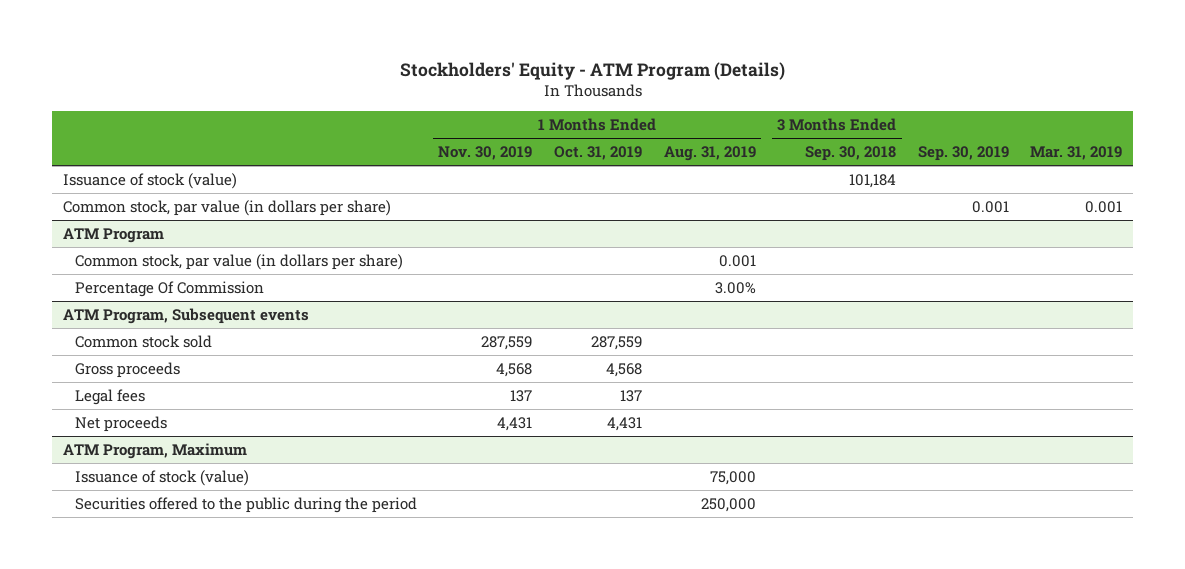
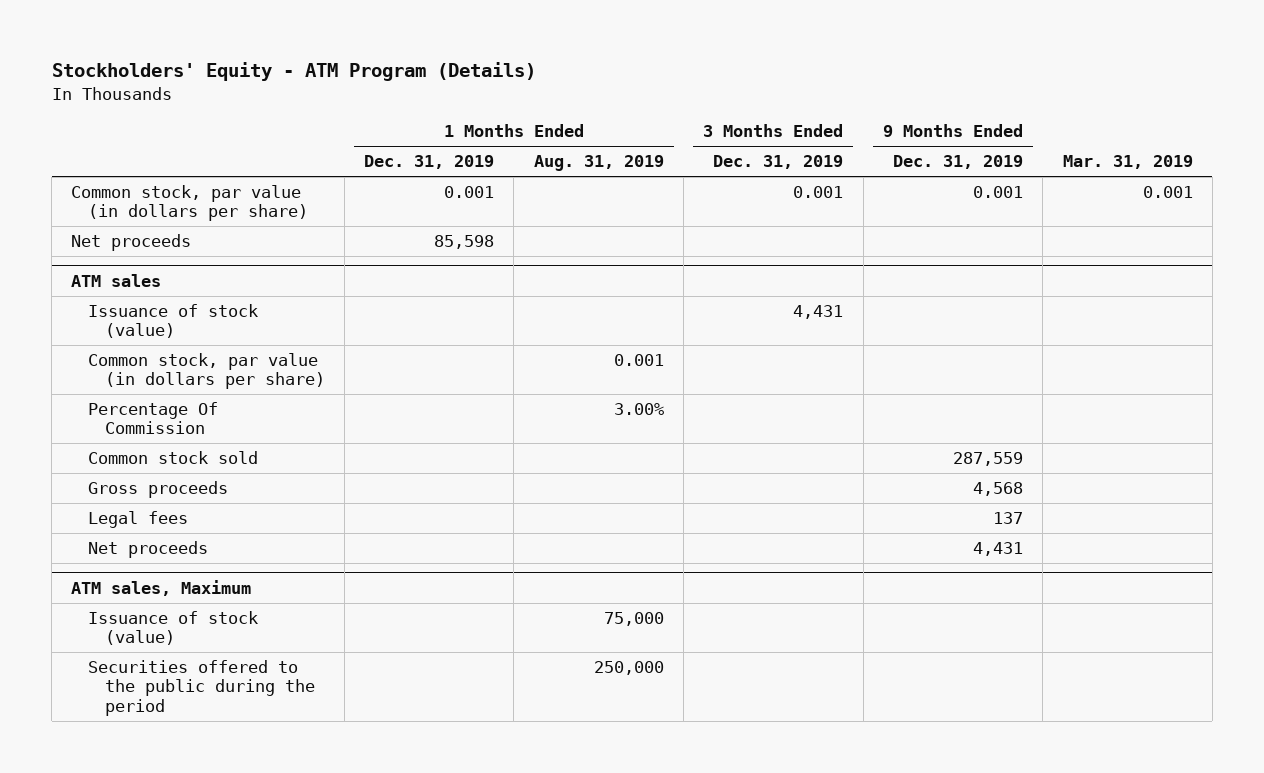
- | 1 Months Ended Nov. 30, 2019 | 1 Months Ended Oct. 31, 2019 | 1 Months Ended Aug. 31, 2019 | 3 Months Ended Sep. 30, 2018 | Sep. 30, 2019 | Mar. 31, 2019
+ | 1 Months Ended Dec. 31, 2019 | 1 Months Ended Aug. 31, 2019 | 3 Months Ended Dec. 31, 2019 | 9 Months Ended Dec. 31, 2019 | Mar. 31, 2019
- Issuance of stock (value) | | | | 101,184 | |
- ATM Program
+ Net proceeds | 85,598 | | | |
+ ATM sales
+ Issuance of stock (value) | | | 4,431 | |
- ATM Program, Subsequent events
- Common stock sold | 287,559 | 287,559 | | | |
- Gross proceeds | 4,568 | 4,568 | | | |
- Legal fees | 137 | 137 | | | |
- Net proceeds | 4,431 | 4,431 | | | |
- ATM Program, Maximum
+ Common stock sold | | | | 287,559 |
+ Gross proceeds | | | | 4,568 |
+ Legal fees | | | | 137 |
+ Net proceeds | | | | 4,431 |
+ ATM sales, Maximum

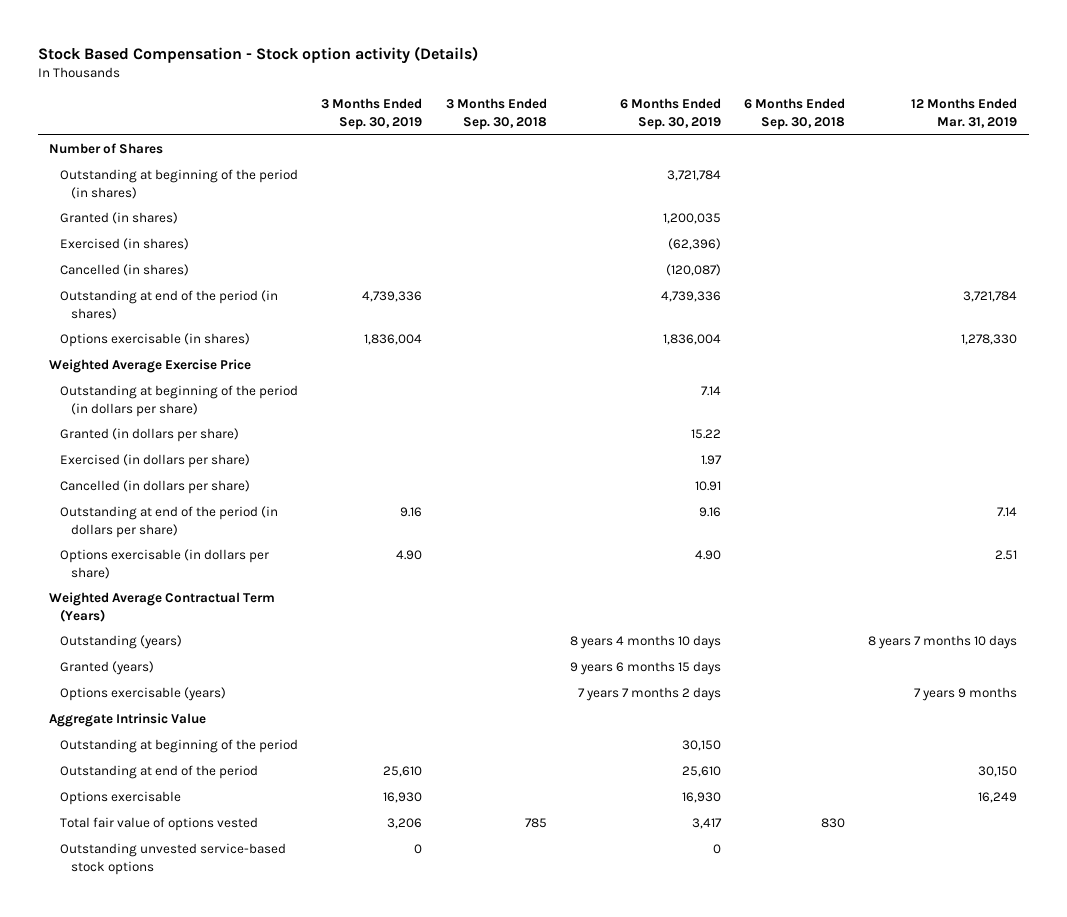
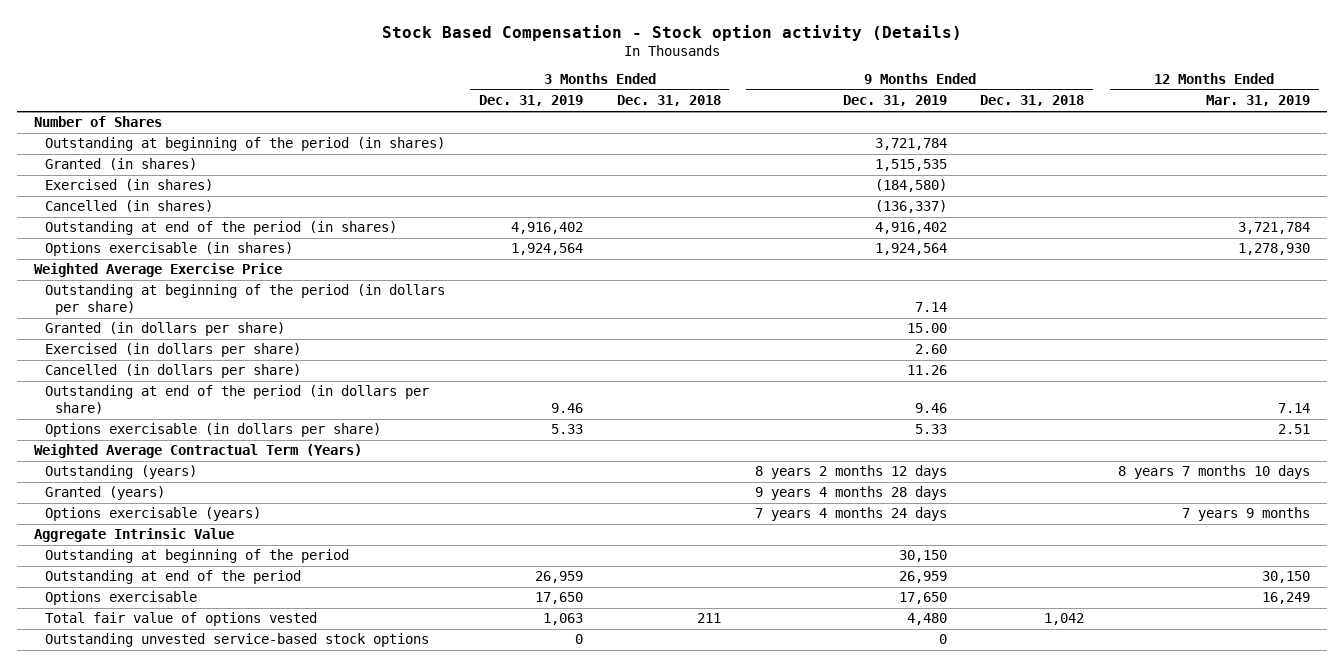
- | 3 Months Ended Sep. 30, 2019 | 3 Months Ended Sep. 30, 2018 | 6 Months Ended Sep. 30, 2019 | 6 Months Ended Sep. 30, 2018 | 12 Months Ended Mar. 31, 2019
+ | 3 Months Ended Dec. 31, 2019 | 3 Months Ended Dec. 31, 2018 | 9 Months Ended Dec. 31, 2019 | 9 Months Ended Dec. 31, 2018 | 12 Months Ended Mar. 31, 2019
- Options exercisable (in shares) | 1,836,004 | | 1,836,004 | | 1,278,330
+ Options exercisable (in shares) | 1,924,564 | | 1,924,564 | | 1,278,930

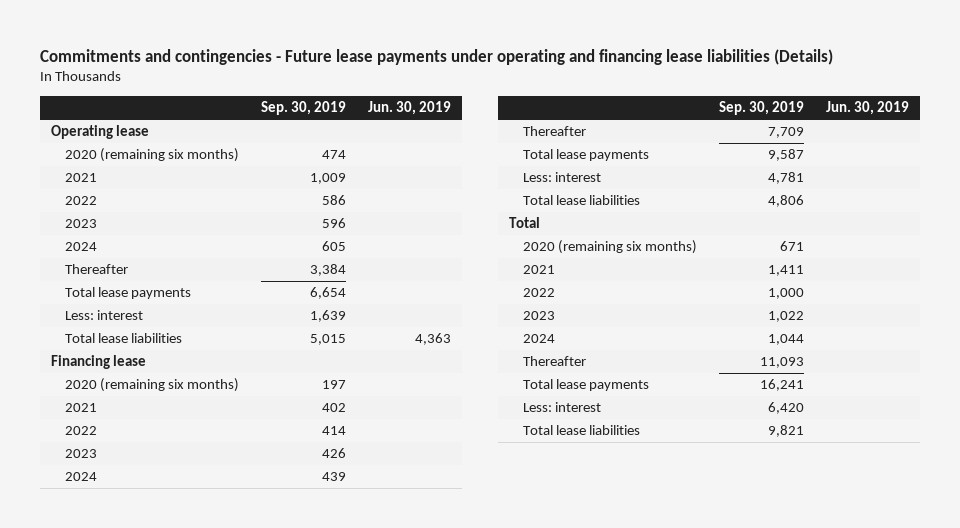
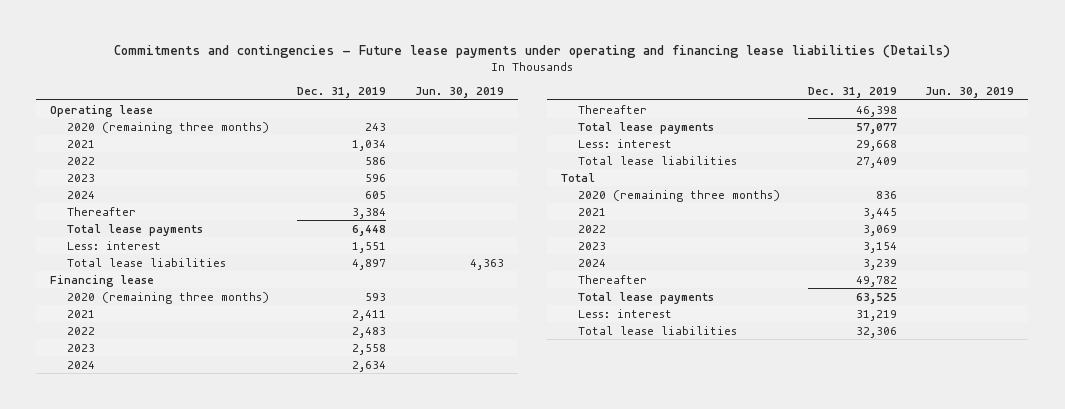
- | Sep. 30, 2019 | Jun. 30, 2019
+ | Dec. 31, 2019 | Jun. 30, 2019
- 2020 (remaining six months) | 474 |
+ 2020 (remaining three months) | 243 |
- 2020 (remaining six months) | 197 |
+ 2020 (remaining three months) | 593 |
- 2020 (remaining six months) | 671 |
+ 2020 (remaining three months) | 836 |

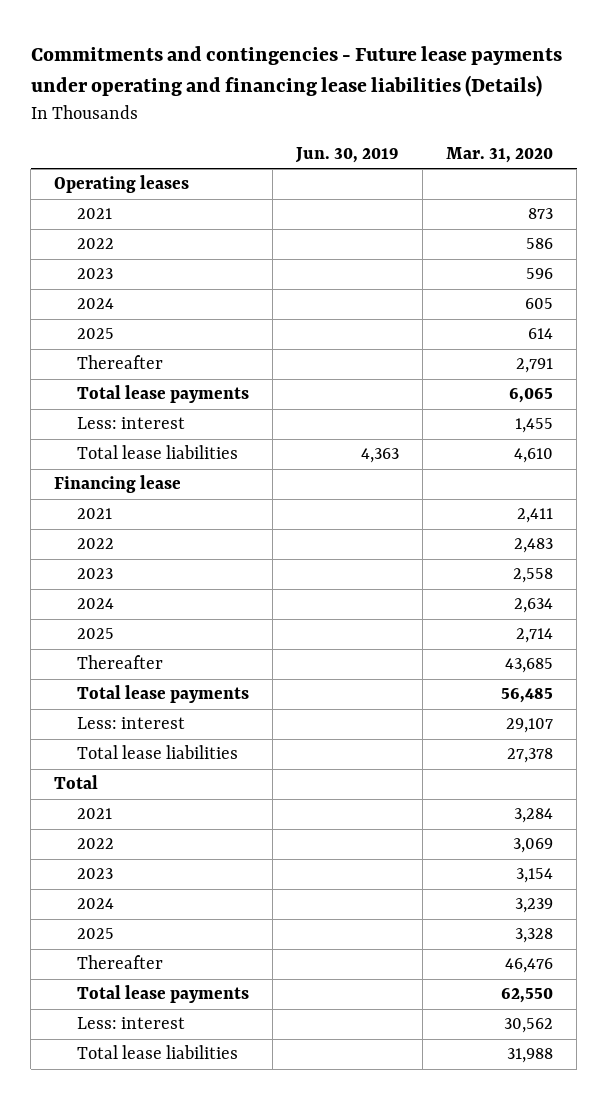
- | Dec. 31, 2019 | Jun. 30, 2019
+ | Jun. 30, 2019 | Mar. 31, 2020
- Operating lease
- 2020 (remaining three months) | 243 |
+ Operating leases
+ 2025 | | 614
- 2020 (remaining three months) | 593 |
+ 2025 | | 2,714
- 2020 (remaining three months) | 836 |
+ 2025 | | 3,328

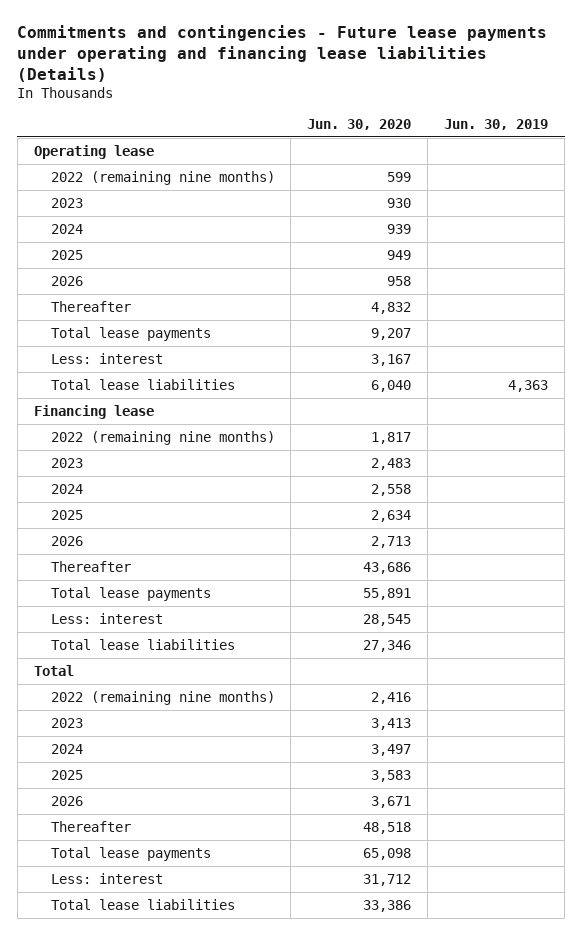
- | Jun. 30, 2019 | Mar. 31, 2020
+ | Jun. 30, 2020 | Jun. 30, 2019
- Operating leases
- 2021 | | 873
- 2022 | | 586
+ Operating lease
+ 2022 (remaining nine months) | 599 |
+ 2026 | 958 |
- 2021 | | 2,411
- 2022 | | 2,483
+ 2022 (remaining nine months) | 1,817 |
+ 2026 | 2,713 |
- 2021 | | 3,284
- 2022 | | 3,069
+ 2022 (remaining nine months) | 2,416 |
+ 2026 | 3,671 |

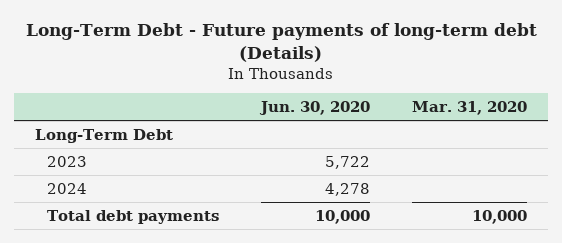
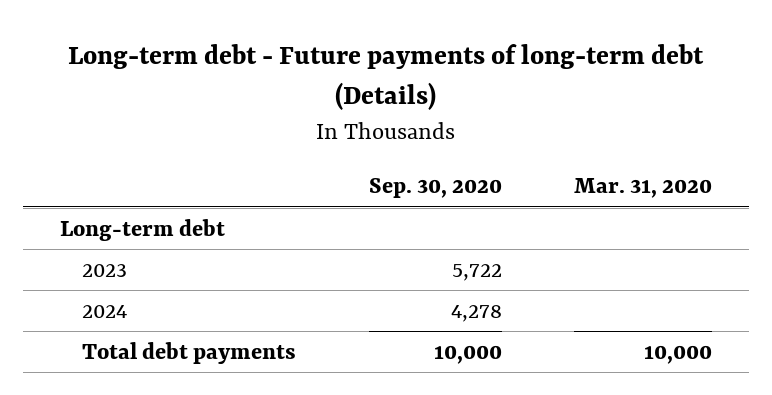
- Long-Term Debt - Future payments of long-term debt (Details)
+ Long-term debt - Future payments of long-term debt (Details)
- | Jun. 30, 2020 | Mar. 31, 2020
+ | Sep. 30, 2020 | Mar. 31, 2020
- Long-Term Debt
+ Long-term debt

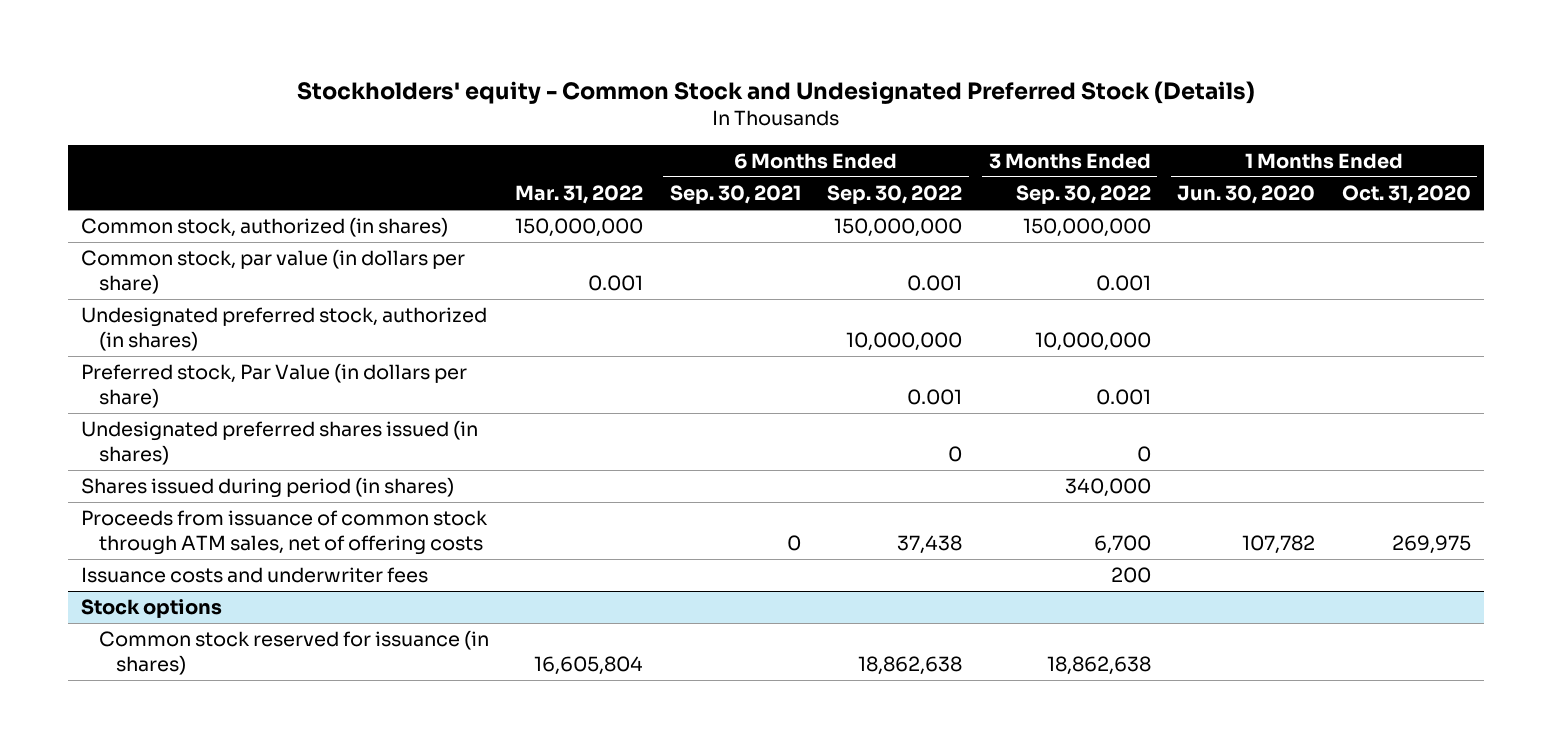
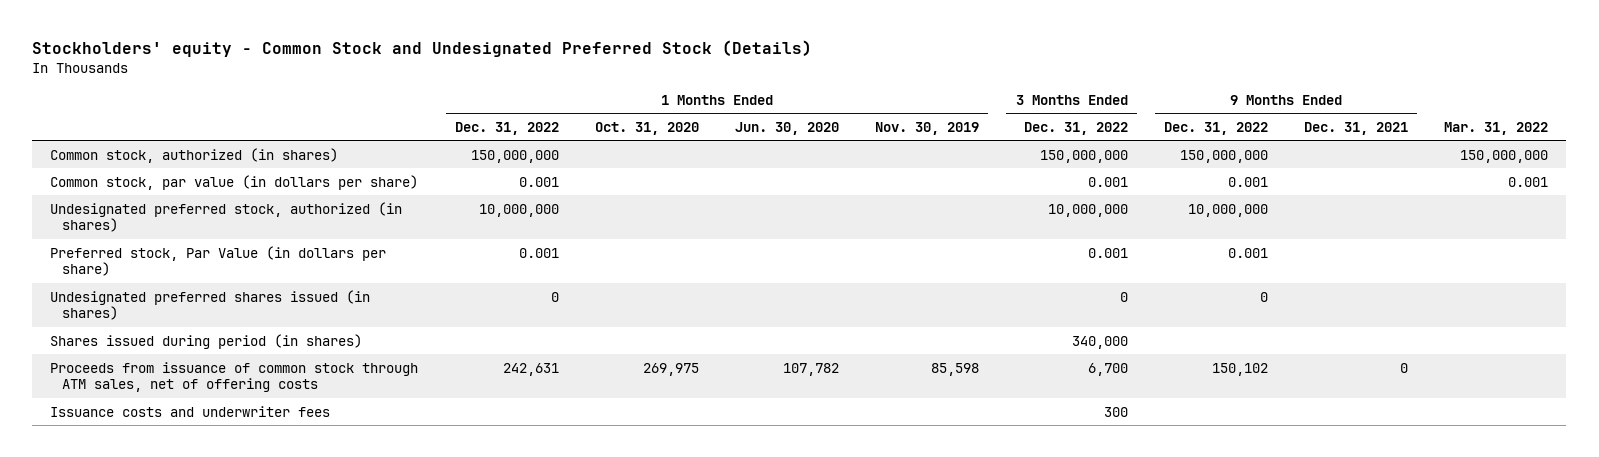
- | Mar. 31, 2022 | 6 Months Ended Sep. 30, 2021 | 6 Months Ended Sep. 30, 2022 | 3 Months Ended Sep. 30, 2022 | 1 Months Ended Jun. 30, 2020 | 1 Months Ended Oct. 31, 2020
+ | 1 Months Ended Dec. 31, 2022 | 1 Months Ended Oct. 31, 2020 | 1 Months Ended Jun. 30, 2020 | 1 Months Ended Nov. 30, 2019 | 3 Months Ended Dec. 31, 2022 | 9 Months Ended Dec. 31, 2022 | 9 Months Ended Dec. 31, 2021 | Mar. 31, 2022
- Stock options
- Common stock reserved for issuance (in shares) | 16,605,804 | | 18,862,638 | 18,862,638 | |

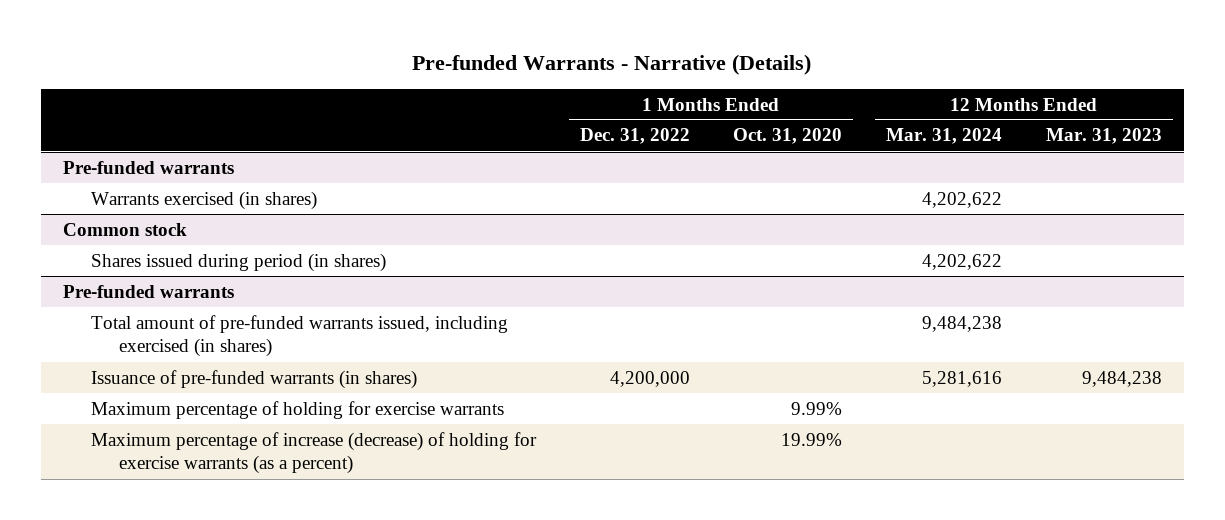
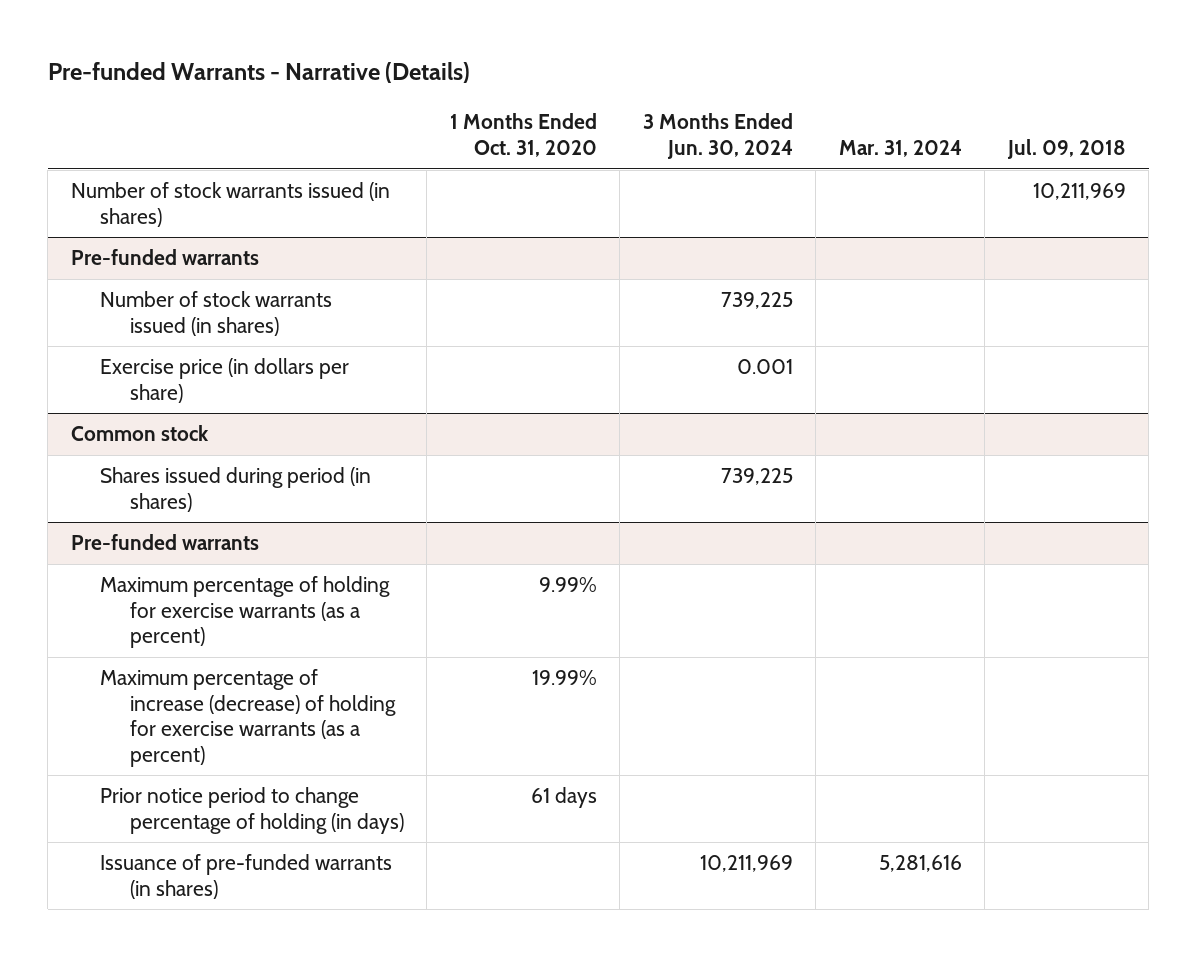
- | 1 Months Ended Dec. 31, 2022 | 1 Months Ended Oct. 31, 2020 | 12 Months Ended Mar. 31, 2024 | 12 Months Ended Mar. 31, 2023
+ | 1 Months Ended Oct. 31, 2020 | 3 Months Ended Jun. 30, 2024 | Mar. 31, 2024 | Jul. 09, 2018
+ Number of stock warrants issued (in shares) | | | | 10,211,969
@ Pre-funded warrants
- Warrants exercised (in shares) | | | 4,202,622 |
+ Number of stock warrants issued (in shares) | | 739,225 | |
+ Exercise price (in dollars per share) | | 0.001 | |
- Total amount of pre-funded warrants issued, including exercised (in shares) | | | 9,484,238 |
- Maximum percentage of holding for exercise warrants | | 9.99% | |
+ Maximum percentage of holding for exercise warrants (as a percent) | 9.99% | | |
+ Prior notice period to change percentage of holding (in days) | 61 days | | |
moved down: Issuance of pre-funded warrants (in shares) | | 10,211,969 | 5,281,616 |

